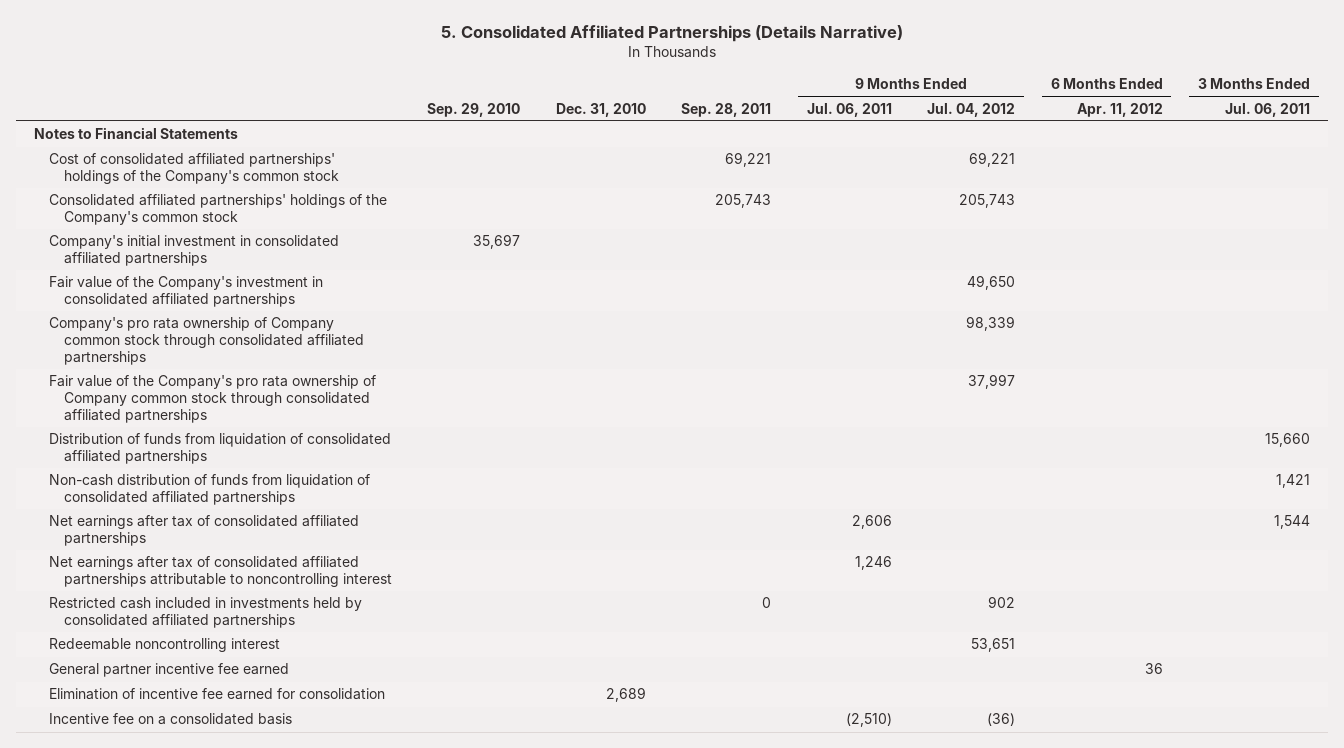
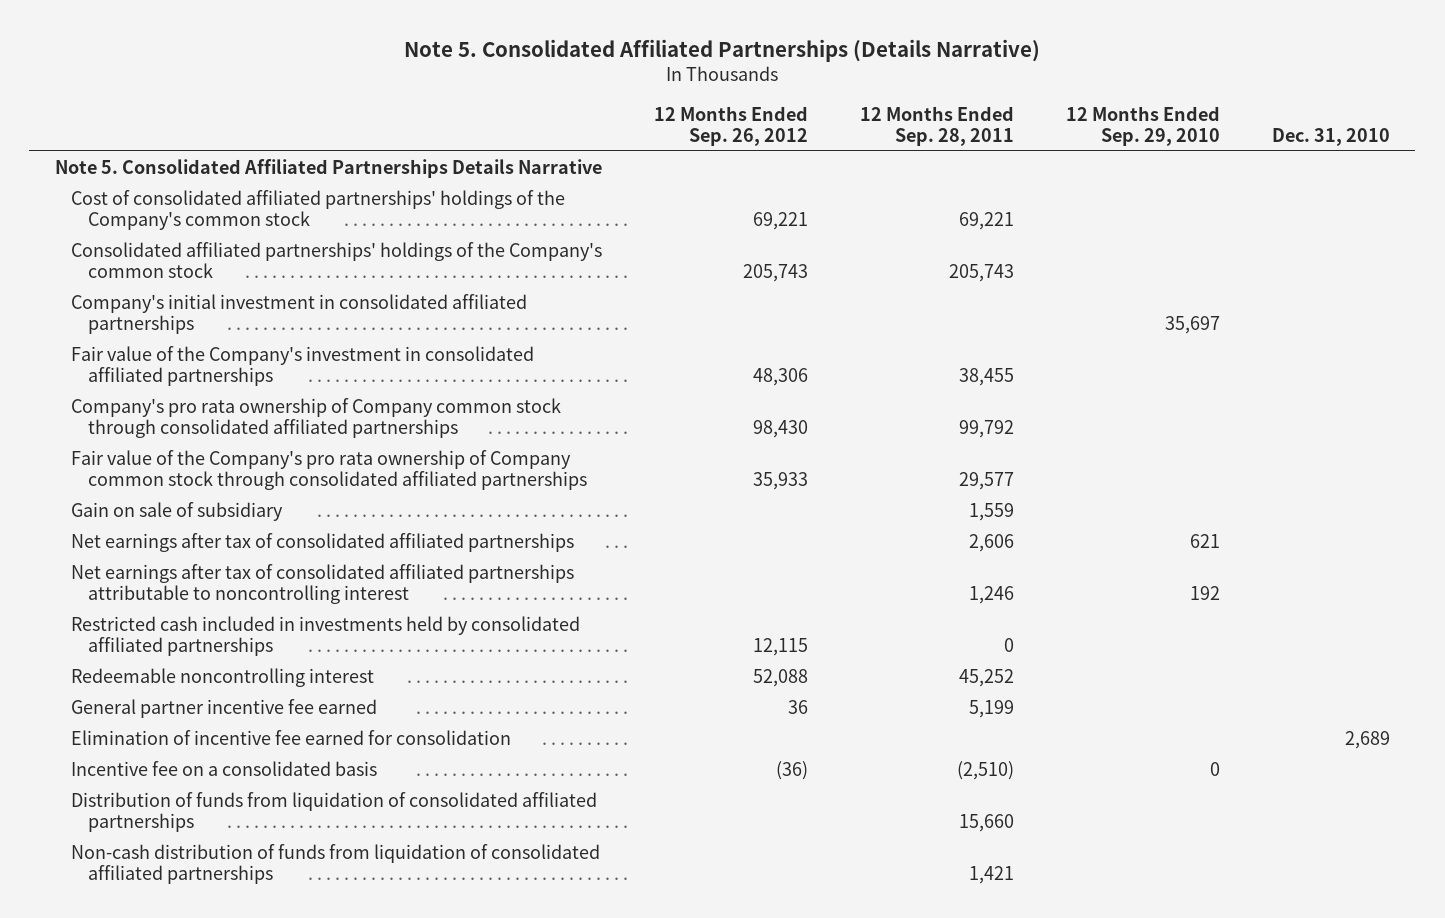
- 5. Consolidated Affiliated Partnerships (Details Narrative)
+ Note 5. Consolidated Affiliated Partnerships (Details Narrative)
- | Sep. 29, 2010 | Dec. 31, 2010 | Sep. 28, 2011 | 9 Months Ended Jul. 06, 2011 | 9 Months Ended Jul. 04, 2012 | 6 Months Ended Apr. 11, 2012 | 3 Months Ended Jul. 06, 2011
+ | 12 Months Ended Sep. 26, 2012 | 12 Months Ended Sep. 28, 2011 | 12 Months Ended Sep. 29, 2010 | Dec. 31, 2010
- Notes to Financial Statements
+ Note 5. Consolidated Affiliated Partnerships Details Narrative
+ Gain on sale of subsidiary | | 1,559 | |
moved down: Distribution of funds from liquidation of consolidated affiliated partnerships | | 15,660 | |
moved down: Non-cash distribution of funds from liquidation of consolidated affiliated partnerships | | 1,421 | |

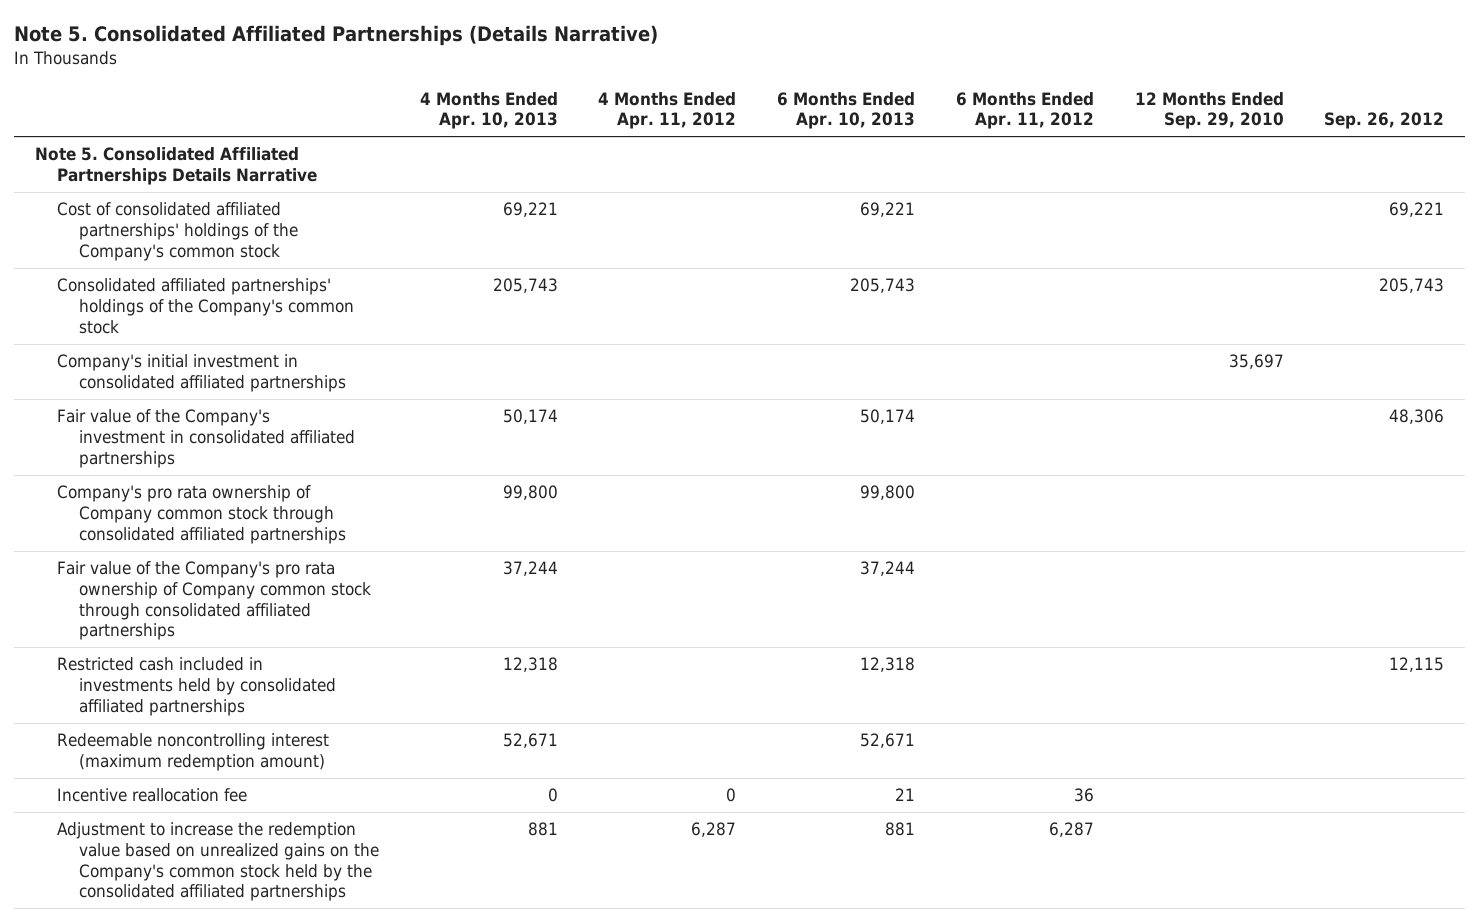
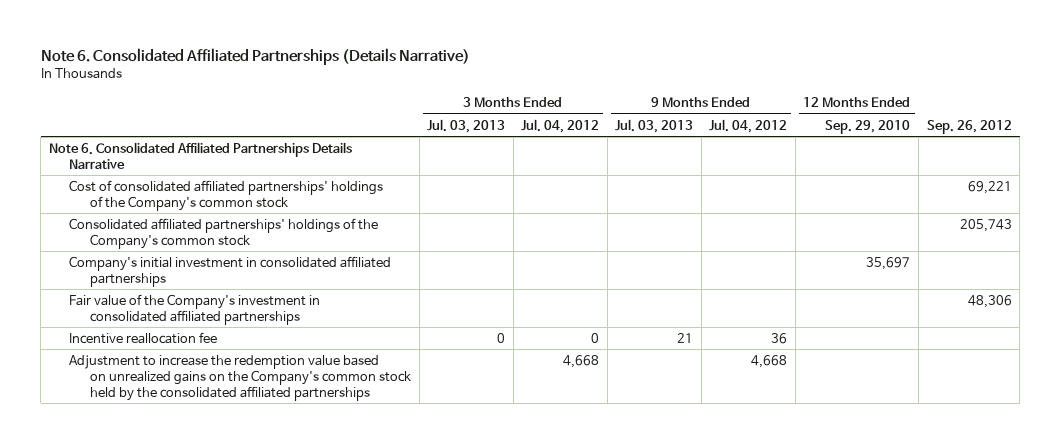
- Note 5. Consolidated Affiliated Partnerships (Details Narrative)
+ Note 6. Consolidated Affiliated Partnerships (Details Narrative)
- | 4 Months Ended Apr. 10, 2013 | 4 Months Ended Apr. 11, 2012 | 6 Months Ended Apr. 10, 2013 | 6 Months Ended Apr. 11, 2012 | 12 Months Ended Sep. 29, 2010 | Sep. 26, 2012
+ | 3 Months Ended Jul. 03, 2013 | 3 Months Ended Jul. 04, 2012 | 9 Months Ended Jul. 03, 2013 | 9 Months Ended Jul. 04, 2012 | 12 Months Ended Sep. 29, 2010 | Sep. 26, 2012
- Note 5. Consolidated Affiliated Partnerships Details Narrative
+ Note 6. Consolidated Affiliated Partnerships Details Narrative
- Company's pro rata ownership of Company common stock through consolidated affiliated partnerships | 99,800 | | 99,800 | | |
- Fair value of the Company's pro rata ownership of Company common stock through consolidated affiliated partnerships | 37,244 | | 37,244 | | |
- Restricted cash included in investments held by consolidated affiliated partnerships | 12,318 | | 12,318 | | | 12,115
- Redeemable noncontrolling interest (maximum redemption amount) | 52,671 | | 52,671 | | |

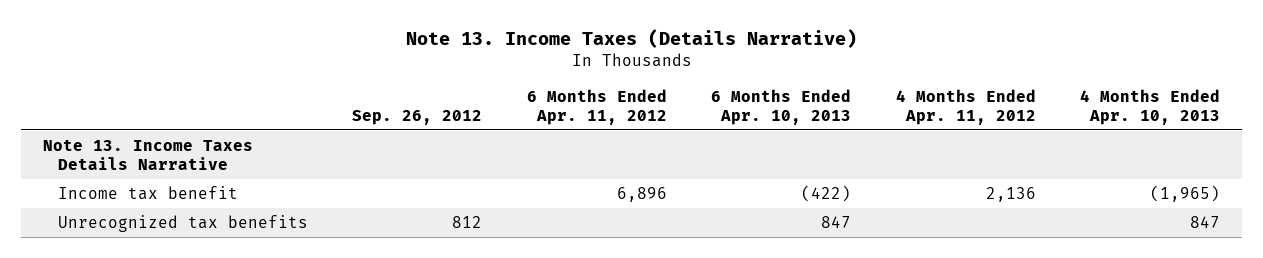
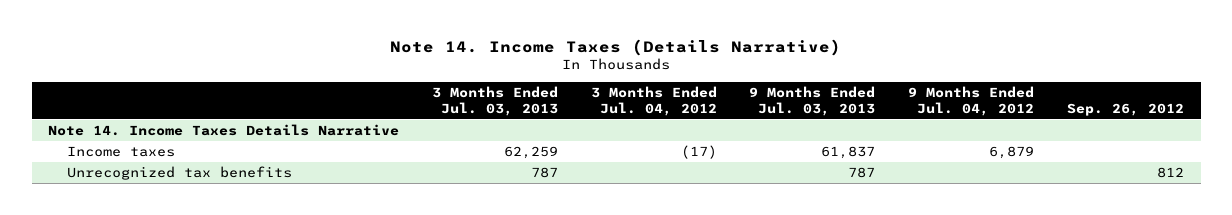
- Note 13. Income Taxes (Details Narrative)
+ Note 14. Income Taxes (Details Narrative)
- | Sep. 26, 2012 | 6 Months Ended Apr. 11, 2012 | 6 Months Ended Apr. 10, 2013 | 4 Months Ended Apr. 11, 2012 | 4 Months Ended Apr. 10, 2013
+ | 3 Months Ended Jul. 03, 2013 | 3 Months Ended Jul. 04, 2012 | 9 Months Ended Jul. 03, 2013 | 9 Months Ended Jul. 04, 2012 | Sep. 26, 2012
- Note 13. Income Taxes Details Narrative
- Income tax benefit | | 6,896 | (422) | 2,136 | (1,965)
+ Note 14. Income Taxes Details Narrative
+ Income taxes | 62,259 | (17) | 61,837 | 6,879 |

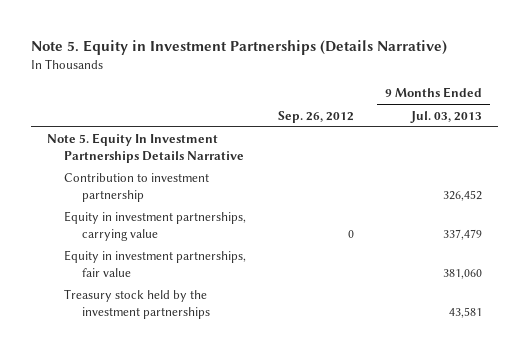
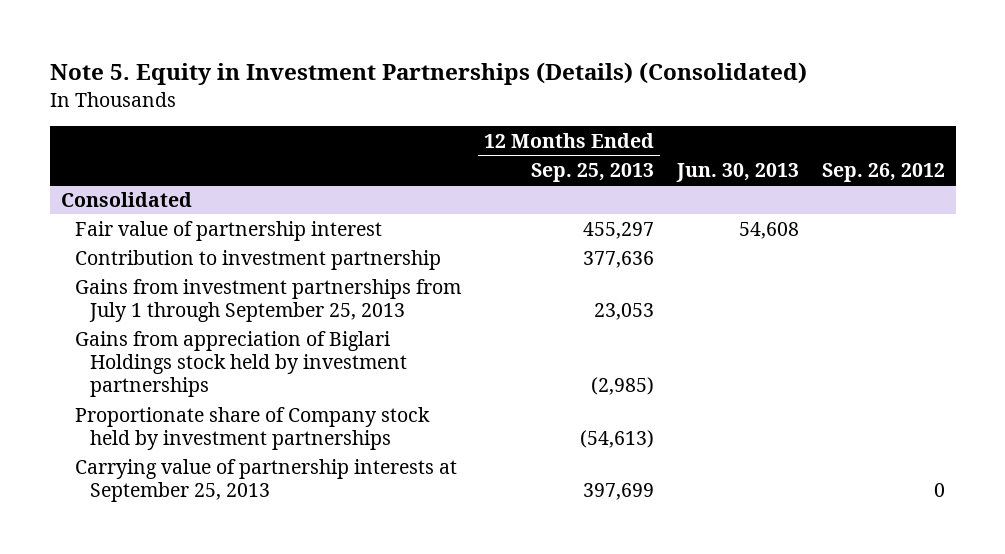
- Note 5. Equity in Investment Partnerships (Details Narrative)
+ Note 5. Equity in Investment Partnerships (Details) (Consolidated)
- | Sep. 26, 2012 | 9 Months Ended Jul. 03, 2013
+ | 12 Months Ended Sep. 25, 2013 | Jun. 30, 2013 | Sep. 26, 2012
- Note 5. Equity In Investment Partnerships Details Narrative
- Contribution to investment partnership | | 326,452
- Equity in investment partnerships, carrying value | 0 | 337,479
- Equity in investment partnerships, fair value | | 381,060
- Treasury stock held by the investment partnerships | | 43,581
+ Consolidated
+ Fair value of partnership interest | 455,297 | 54,608 |
+ Contribution to investment partnership | 377,636 | |
+ Gains from investment partnerships from July 1 through September 25, 2013 | 23,053 | |
+ Gains from appreciation of Biglari Holdings stock held by investment partnerships | (2,985) | |
+ Proportionate share of Company stock held by investment partnerships | (54,613) | |
+ Carrying value of partnership interests at September 25, 2013 | 397,699 | | 0

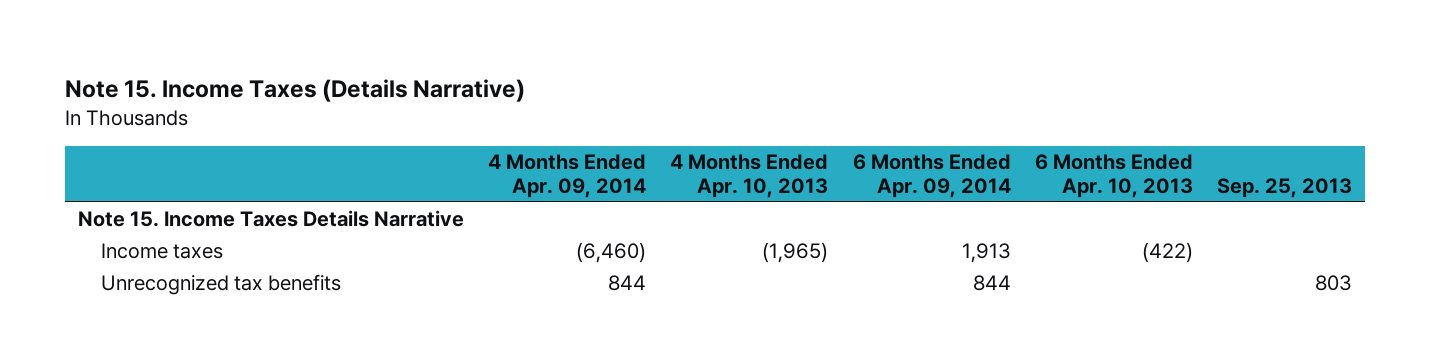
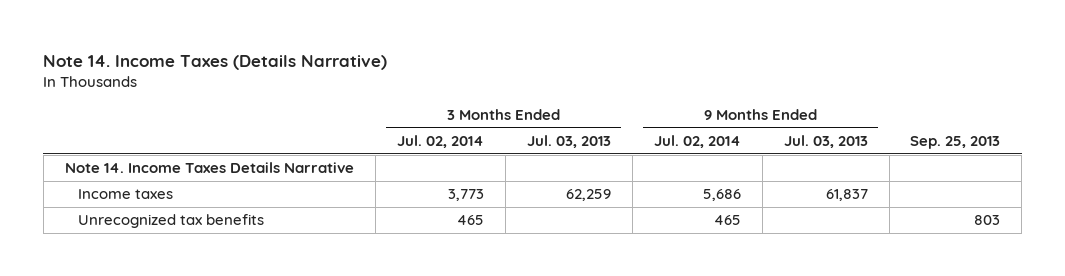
- Note 15. Income Taxes (Details Narrative)
+ Note 14. Income Taxes (Details Narrative)
- | 4 Months Ended Apr. 09, 2014 | 4 Months Ended Apr. 10, 2013 | 6 Months Ended Apr. 09, 2014 | 6 Months Ended Apr. 10, 2013 | Sep. 25, 2013
+ | 3 Months Ended Jul. 02, 2014 | 3 Months Ended Jul. 03, 2013 | 9 Months Ended Jul. 02, 2014 | 9 Months Ended Jul. 03, 2013 | Sep. 25, 2013
- Note 15. Income Taxes Details Narrative
+ Note 14. Income Taxes Details Narrative

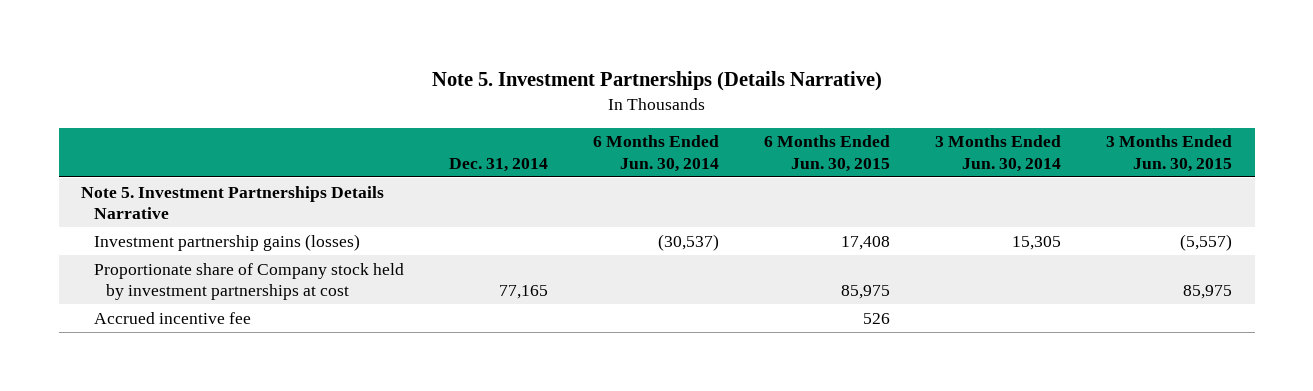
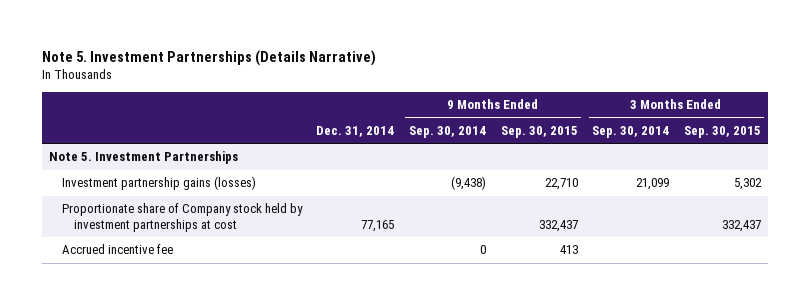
- | Dec. 31, 2014 | 6 Months Ended Jun. 30, 2014 | 6 Months Ended Jun. 30, 2015 | 3 Months Ended Jun. 30, 2014 | 3 Months Ended Jun. 30, 2015
+ | Dec. 31, 2014 | 9 Months Ended Sep. 30, 2014 | 9 Months Ended Sep. 30, 2015 | 3 Months Ended Sep. 30, 2014 | 3 Months Ended Sep. 30, 2015
- Note 5. Investment Partnerships Details Narrative
+ Note 5. Investment Partnerships

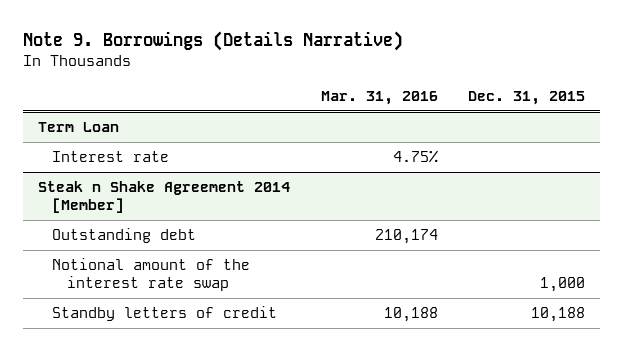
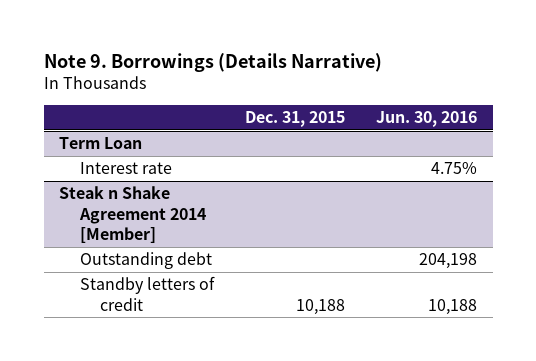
- | Mar. 31, 2016 | Dec. 31, 2015
+ | Dec. 31, 2015 | Jun. 30, 2016
@ Steak n Shake Agreement 2014 [Member]
- Notional amount of the interest rate swap | | 1,000

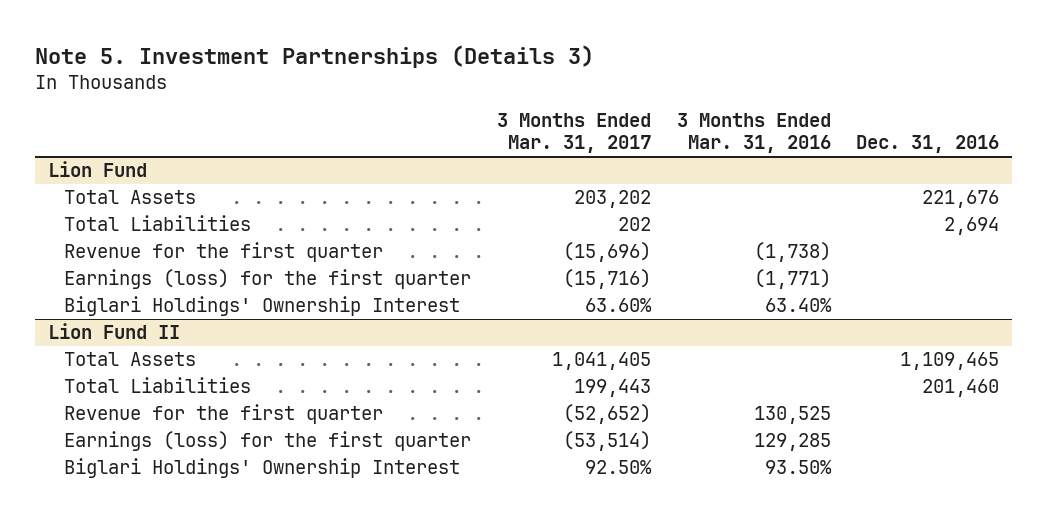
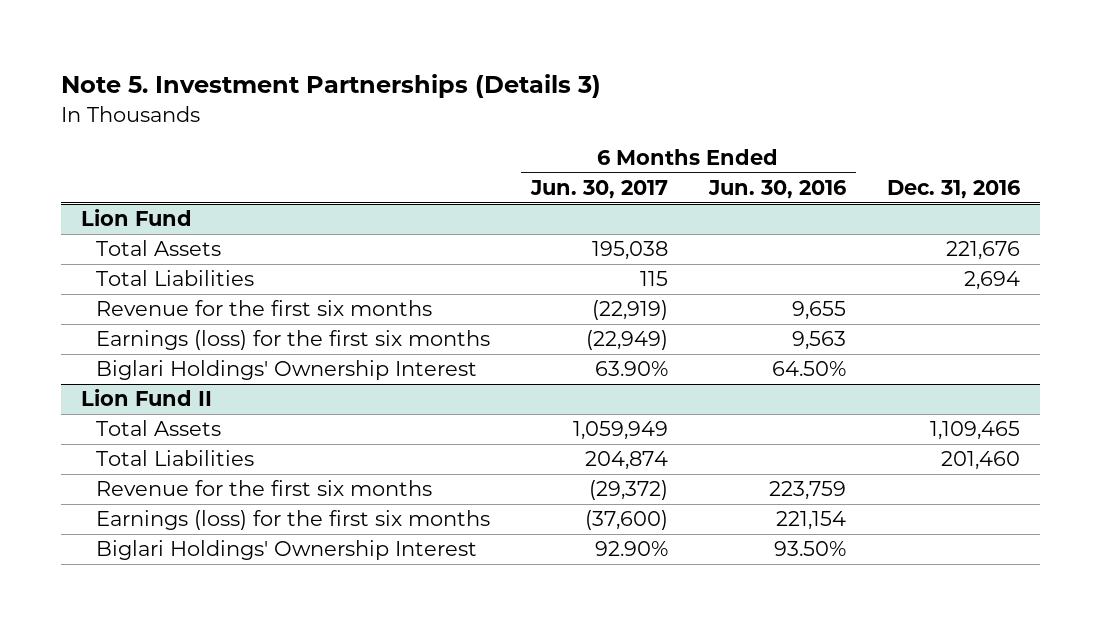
- | 3 Months Ended Mar. 31, 2017 | 3 Months Ended Mar. 31, 2016 | Dec. 31, 2016
+ | 6 Months Ended Jun. 30, 2017 | 6 Months Ended Jun. 30, 2016 | Dec. 31, 2016
@ Lion Fund
- Revenue for the first quarter | (15,696) | (1,738) |
- Earnings (loss) for the first quarter | (15,716) | (1,771) |
+ Revenue for the first six months | (22,919) | 9,655 |
+ Earnings (loss) for the first six months | (22,949) | 9,563 |
@ Lion Fund II
- Revenue for the first quarter | (52,652) | 130,525 |
- Earnings (loss) for the first quarter | (53,514) | 129,285 |
+ Revenue for the first six months | (29,372) | 223,759 |
+ Earnings (loss) for the first six months | (37,600) | 221,154 |

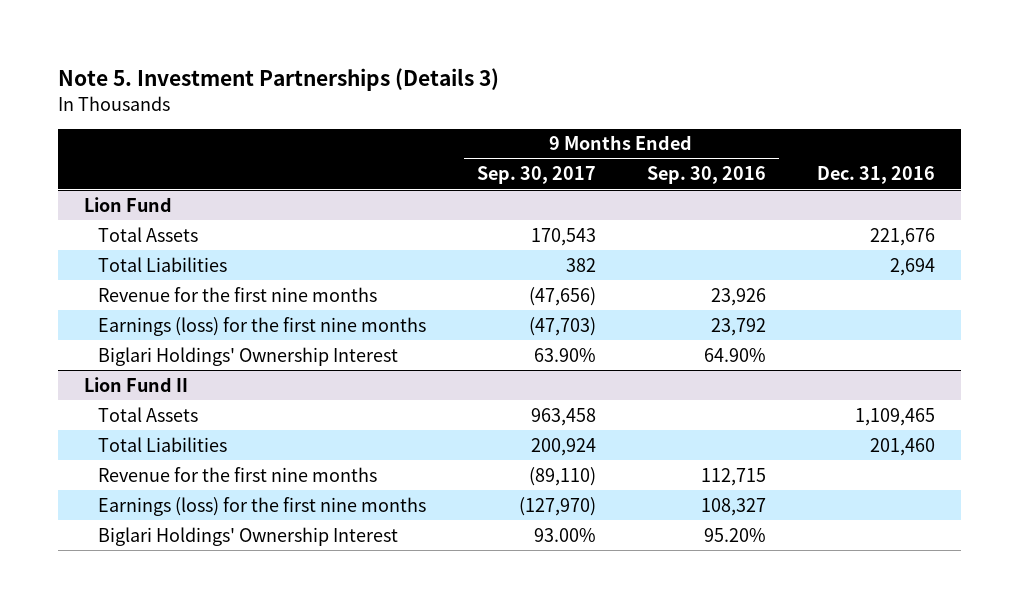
- | 6 Months Ended Jun. 30, 2017 | 6 Months Ended Jun. 30, 2016 | Dec. 31, 2016
+ | 9 Months Ended Sep. 30, 2017 | 9 Months Ended Sep. 30, 2016 | Dec. 31, 2016
@ Lion Fund
- Revenue for the first six months | (22,919) | 9,655 |
- Earnings (loss) for the first six months | (22,949) | 9,563 |
+ Revenue for the first nine months | (47,656) | 23,926 |
+ Earnings (loss) for the first nine months | (47,703) | 23,792 |
@ Lion Fund II
- Revenue for the first six months | (29,372) | 223,759 |
- Earnings (loss) for the first six months | (37,600) | 221,154 |
+ Revenue for the first nine months | (89,110) | 112,715 |
+ Earnings (loss) for the first nine months | (127,970) | 108,327 |

